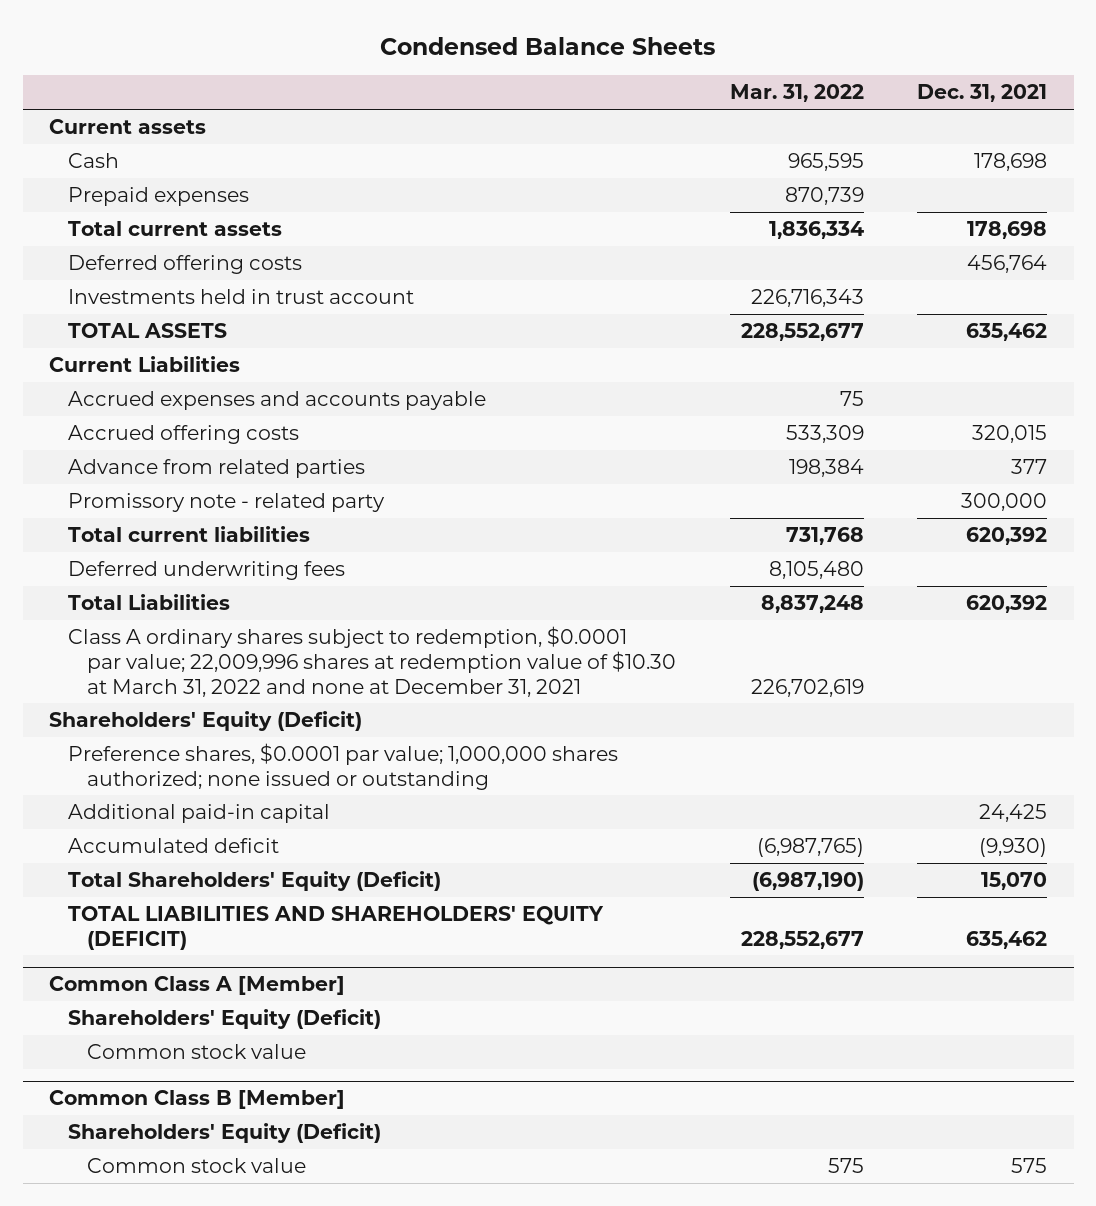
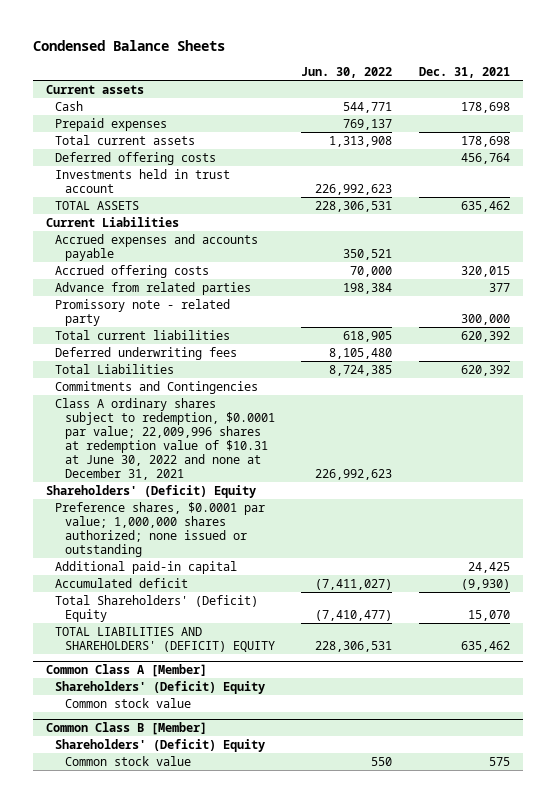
- | Mar. 31, 2022 | Dec. 31, 2021
+ | Jun. 30, 2022 | Dec. 31, 2021
- Class A ordinary shares subject to redemption, $0.0001 par value; 22,009,996 shares at redemption value of $10.30 at March 31, 2022 and none at December 31, 2021 | 226,702,619 |
- Shareholders' Equity (Deficit)
+ Commitments and Contingencies
+ Class A ordinary shares subject to redemption, $0.0001 par value; 22,009,996 shares at redemption value of $10.31 at June 30, 2022 and none at December 31, 2021 | 226,992,623 |
+ Shareholders' (Deficit) Equity
- Total Shareholders' Equity (Deficit) | (6,987,190) | 15,070
- TOTAL LIABILITIES AND SHAREHOLDERS' EQUITY (DEFICIT) | 228,552,677 | 635,462
+ Total Shareholders' (Deficit) Equity | (7,410,477) | 15,070
+ TOTAL LIABILITIES AND SHAREHOLDERS' (DEFICIT) EQUITY | 228,306,531 | 635,462
@ Common Class A [Member]
- Shareholders' Equity (Deficit)
+ Shareholders' (Deficit) Equity
@ Common Class B [Member]
- Shareholders' Equity (Deficit)
+ Shareholders' (Deficit) Equity

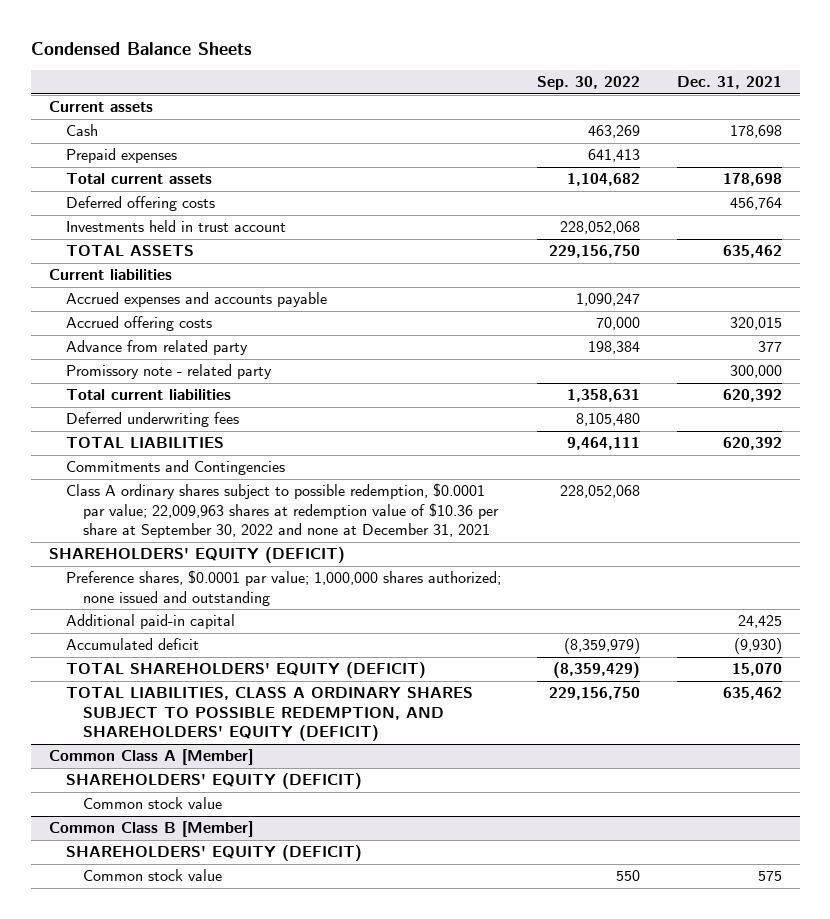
- | Jun. 30, 2022 | Dec. 31, 2021
+ | Sep. 30, 2022 | Dec. 31, 2021
- Current Liabilities
+ Current liabilities
- Advance from related parties | 198,384 | 377
+ Advance from related party | 198,384 | 377
- Total Liabilities | 8,724,385 | 620,392
+ TOTAL LIABILITIES | 9,464,111 | 620,392
- Class A ordinary shares subject to redemption, $0.0001 par value; 22,009,996 shares at redemption value of $10.31 at June 30, 2022 and none at December 31, 2021 | 226,992,623 |
- Shareholders' (Deficit) Equity
- Preference shares, $0.0001 par value; 1,000,000 shares authorized; none issued or outstanding
+ Class A ordinary shares subject to possible redemption, $0.0001 par value; 22,009,963 shares at redemption value of $10.36 per share at September 30, 2022 and none at December 31, 2021 | 228,052,068 |
+ SHAREHOLDERS' EQUITY (DEFICIT)
+ Preference shares, $0.0001 par value; 1,000,000 shares authorized; none issued and outstanding
- Total Shareholders' (Deficit) Equity | (7,410,477) | 15,070
- TOTAL LIABILITIES AND SHAREHOLDERS' (DEFICIT) EQUITY | 228,306,531 | 635,462
+ TOTAL SHAREHOLDERS' EQUITY (DEFICIT) | (8,359,429) | 15,070
+ TOTAL LIABILITIES, CLASS A ORDINARY SHARES SUBJECT TO POSSIBLE REDEMPTION, AND SHAREHOLDERS' EQUITY (DEFICIT) | 229,156,750 | 635,462
@ Common Class A [Member]
- Shareholders' (Deficit) Equity
+ SHAREHOLDERS' EQUITY (DEFICIT)
@ Common Class B [Member]
- Shareholders' (Deficit) Equity
+ SHAREHOLDERS' EQUITY (DEFICIT)

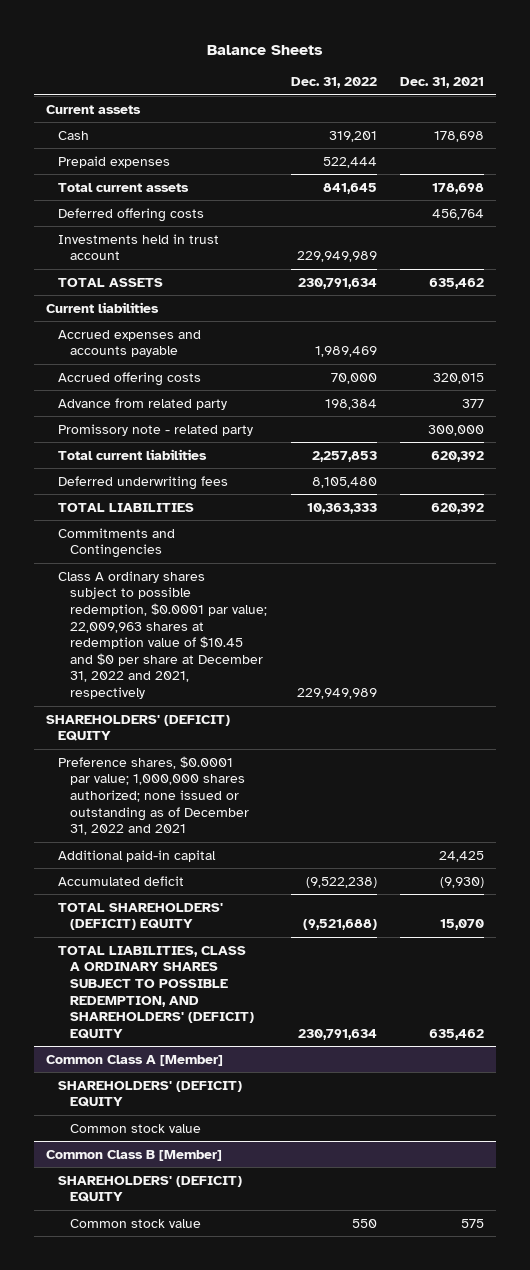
- Condensed Balance Sheets
+ Balance Sheets
- | Sep. 30, 2022 | Dec. 31, 2021
+ | Dec. 31, 2022 | Dec. 31, 2021
- Class A ordinary shares subject to possible redemption, $0.0001 par value; 22,009,963 shares at redemption value of $10.36 per share at September 30, 2022 and none at December 31, 2021 | 228,052,068 |
- SHAREHOLDERS' EQUITY (DEFICIT)
- Preference shares, $0.0001 par value; 1,000,000 shares authorized; none issued and outstanding
+ Class A ordinary shares subject to possible redemption, $0.0001 par value; 22,009,963 shares at redemption value of $10.45 and $0 per share at December 31, 2022 and 2021, respectively | 229,949,989 |
+ SHAREHOLDERS' (DEFICIT) EQUITY
+ Preference shares, $0.0001 par value; 1,000,000 shares authorized; none issued or outstanding as of December 31, 2022 and 2021
- TOTAL SHAREHOLDERS' EQUITY (DEFICIT) | (8,359,429) | 15,070
- TOTAL LIABILITIES, CLASS A ORDINARY SHARES SUBJECT TO POSSIBLE REDEMPTION, AND SHAREHOLDERS' EQUITY (DEFICIT) | 229,156,750 | 635,462
+ TOTAL SHAREHOLDERS' (DEFICIT) EQUITY | (9,521,688) | 15,070
+ TOTAL LIABILITIES, CLASS A ORDINARY SHARES SUBJECT TO POSSIBLE REDEMPTION, AND SHAREHOLDERS' (DEFICIT) EQUITY | 230,791,634 | 635,462
@ Common Class A [Member]
- SHAREHOLDERS' EQUITY (DEFICIT)
+ SHAREHOLDERS' (DEFICIT) EQUITY
@ Common Class B [Member]
- SHAREHOLDERS' EQUITY (DEFICIT)
+ SHAREHOLDERS' (DEFICIT) EQUITY

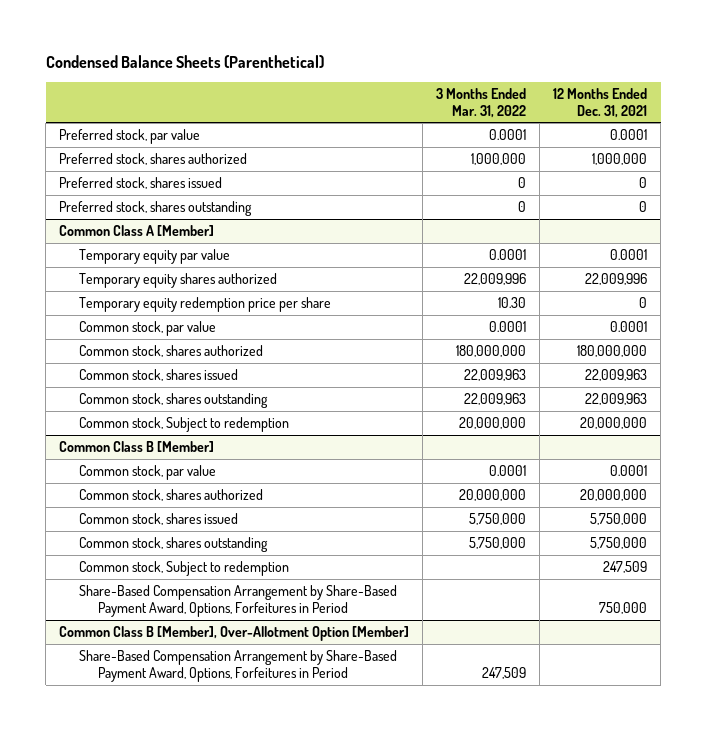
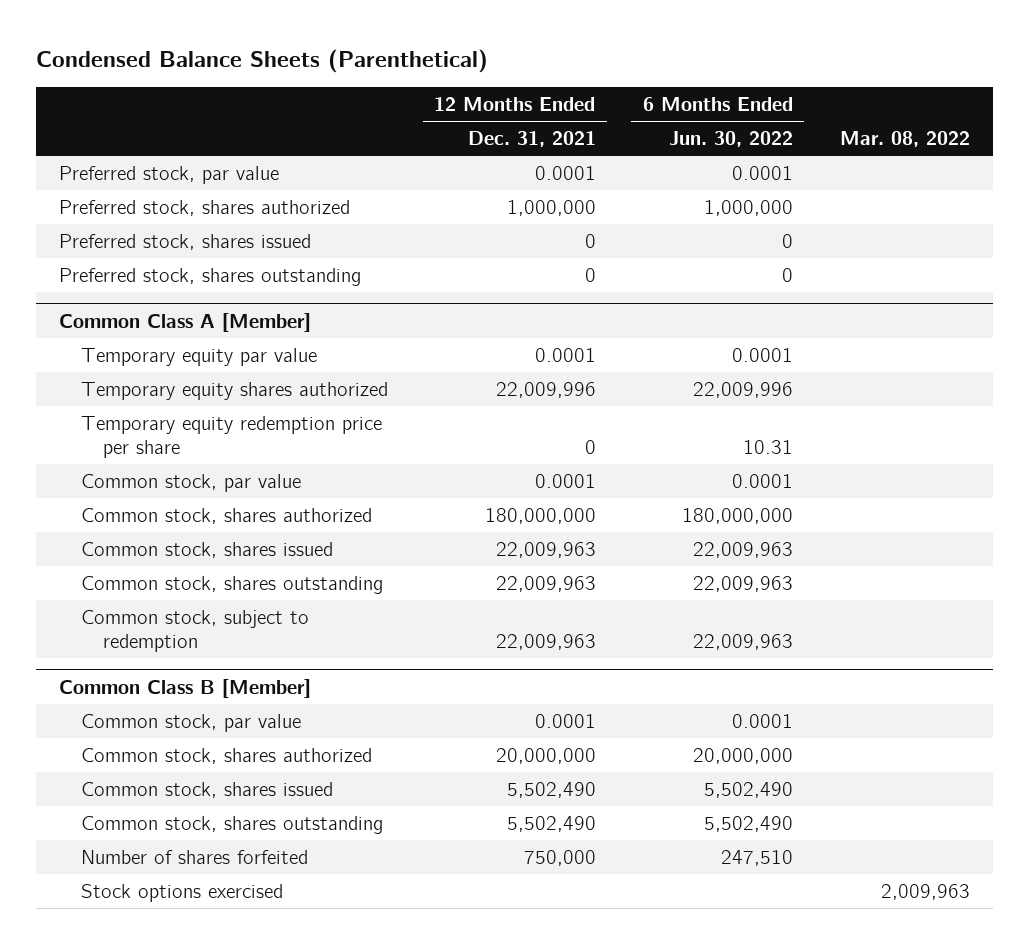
- | 3 Months Ended Mar. 31, 2022 | 12 Months Ended Dec. 31, 2021
+ | 12 Months Ended Dec. 31, 2021 | 6 Months Ended Jun. 30, 2022 | Mar. 08, 2022
@ Common Class A [Member]
- Common stock, Subject to redemption | 20,000,000 | 20,000,000
+ Common stock, subject to redemption | 22,009,963 | 22,009,963 |
@ Common Class B [Member]
- Common stock, shares issued | 5,750,000 | 5,750,000
- Common stock, shares outstanding | 5,750,000 | 5,750,000
- Common stock, Subject to redemption | | 247,509
- Share-Based Compensation Arrangement by Share-Based Payment Award, Options, Forfeitures in Period | | 750,000
- Common Class B [Member], Over-Allotment Option [Member]
- Share-Based Compensation Arrangement by Share-Based Payment Award, Options, Forfeitures in Period | 247,509 |
@ Common Class B [Member]
+ Common stock, shares issued | 5,502,490 | 5,502,490 |
+ Common stock, shares outstanding | 5,502,490 | 5,502,490 |
+ Number of shares forfeited | 750,000 | 247,510 |
+ Stock options exercised | | | 2,009,963

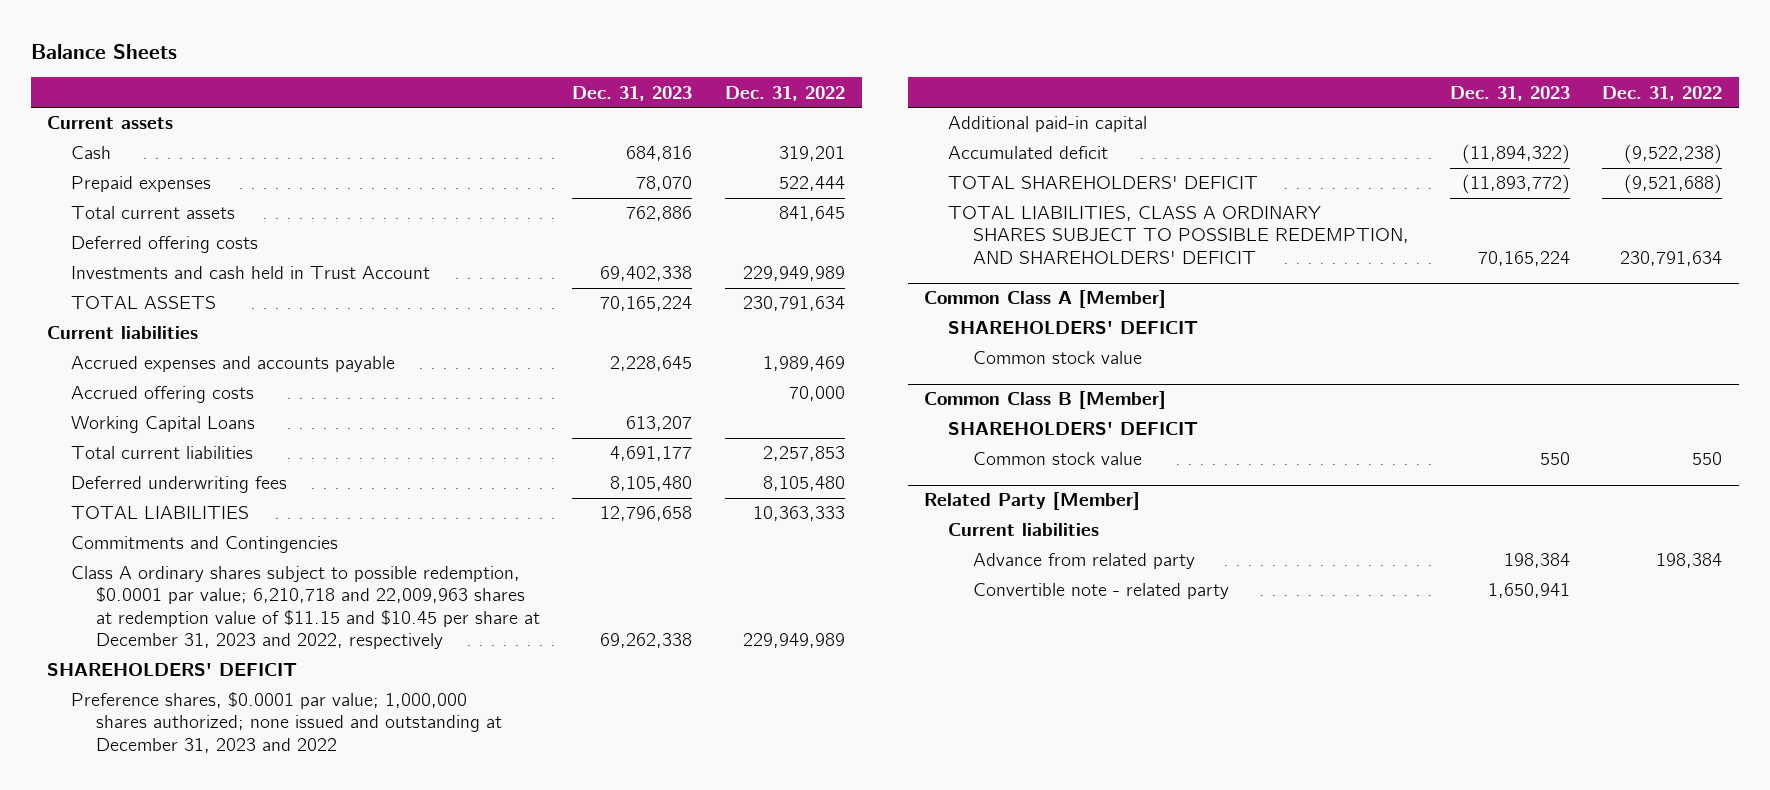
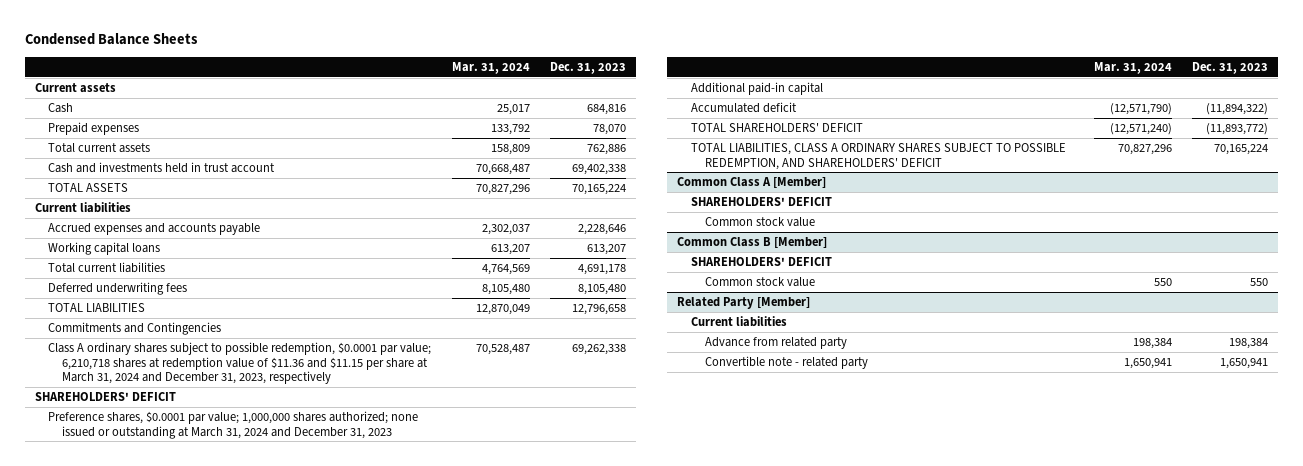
- Balance Sheets
+ Condensed Balance Sheets
- | Dec. 31, 2023 | Dec. 31, 2022
+ | Mar. 31, 2024 | Dec. 31, 2023
- Deferred offering costs
- Investments and cash held in Trust Account | 69,402,338 | 229,949,989
+ Cash and investments held in trust account | 70,668,487 | 69,402,338
- Accrued expenses and accounts payable | 2,228,645 | 1,989,469
- Accrued offering costs | | 70,000
- Working Capital Loans | 613,207 |
- Total current liabilities | 4,691,177 | 2,257,853
+ Accrued expenses and accounts payable | 2,302,037 | 2,228,646
+ Working capital loans | 613,207 | 613,207
+ Total current liabilities | 4,764,569 | 4,691,178
- Class A ordinary shares subject to possible redemption, $0.0001 par value; 6,210,718 and 22,009,963 shares at redemption value of $11.15 and $10.45 per share at December 31, 2023 and 2022, respectively | 69,262,338 | 229,949,989
+ Class A ordinary shares subject to possible redemption, $0.0001 par value; 6,210,718 shares at redemption value of $11.36 and $11.15 per share at March 31, 2024 and December 31, 2023, respectively | 70,528,487 | 69,262,338
- Preference shares, $0.0001 par value; 1,000,000 shares authorized; none issued and outstanding at December 31, 2023 and 2022
+ Preference shares, $0.0001 par value; 1,000,000 shares authorized; none issued or outstanding at March 31, 2024 and December 31, 2023

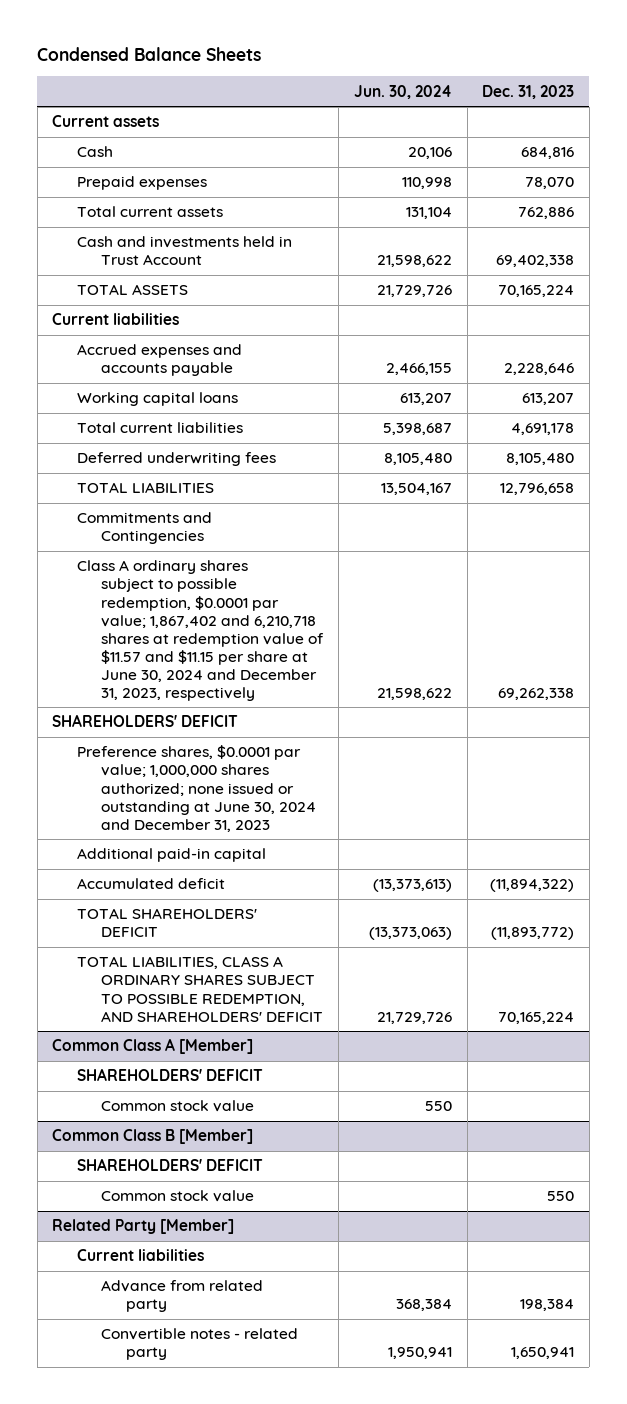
- | Mar. 31, 2024 | Dec. 31, 2023
+ | Jun. 30, 2024 | Dec. 31, 2023
- Cash and investments held in trust account | 70,668,487 | 69,402,338
+ Cash and investments held in Trust Account | 21,598,622 | 69,402,338
- Class A ordinary shares subject to possible redemption, $0.0001 par value; 6,210,718 shares at redemption value of $11.36 and $11.15 per share at March 31, 2024 and December 31, 2023, respectively | 70,528,487 | 69,262,338
+ Class A ordinary shares subject to possible redemption, $0.0001 par value; 1,867,402 and 6,210,718 shares at redemption value of $11.57 and $11.15 per share at June 30, 2024 and December 31, 2023, respectively | 21,598,622 | 69,262,338
- Preference shares, $0.0001 par value; 1,000,000 shares authorized; none issued or outstanding at March 31, 2024 and December 31, 2023
+ Preference shares, $0.0001 par value; 1,000,000 shares authorized; none issued or outstanding at June 30, 2024 and December 31, 2023
@ Related Party [Member]
- Convertible note - related party | 1,650,941 | 1,650,941
+ Convertible notes - related party | 1,950,941 | 1,650,941

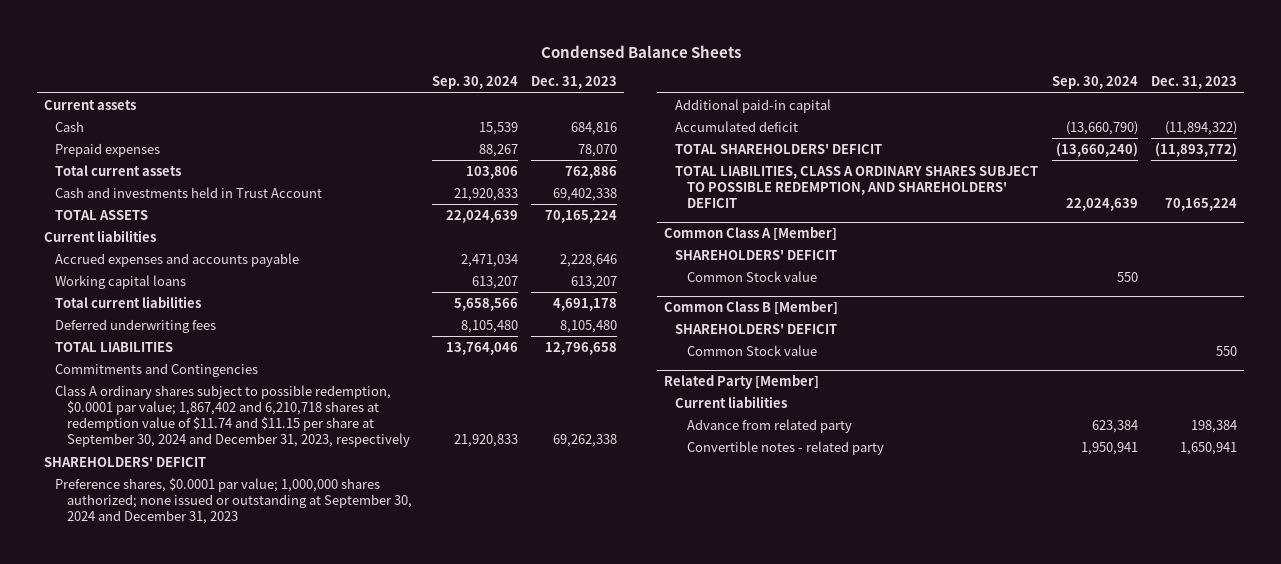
- | Jun. 30, 2024 | Dec. 31, 2023
+ | Sep. 30, 2024 | Dec. 31, 2023
- Class A ordinary shares subject to possible redemption, $0.0001 par value; 1,867,402 and 6,210,718 shares at redemption value of $11.57 and $11.15 per share at June 30, 2024 and December 31, 2023, respectively | 21,598,622 | 69,262,338
+ Class A ordinary shares subject to possible redemption, $0.0001 par value; 1,867,402 and 6,210,718 shares at redemption value of $11.74 and $11.15 per share at September 30, 2024 and December 31, 2023, respectively | 21,920,833 | 69,262,338
- Preference shares, $0.0001 par value; 1,000,000 shares authorized; none issued or outstanding at June 30, 2024 and December 31, 2023
+ Preference shares, $0.0001 par value; 1,000,000 shares authorized; none issued or outstanding at September 30, 2024 and December 31, 2023
@ Common Class A [Member]
- Common stock value | 550 |
+ Common Stock value | 550 |
@ Common Class B [Member]
- Common stock value | | 550
+ Common Stock value | | 550

